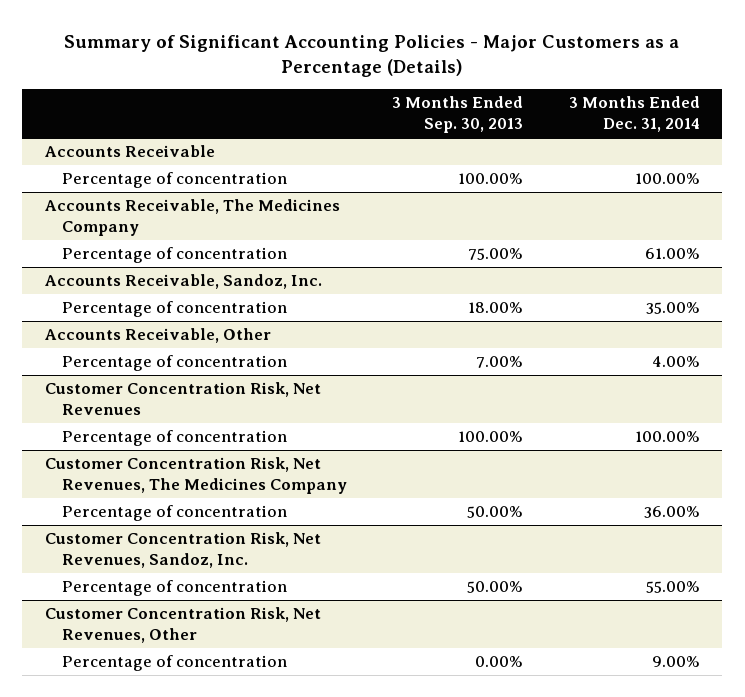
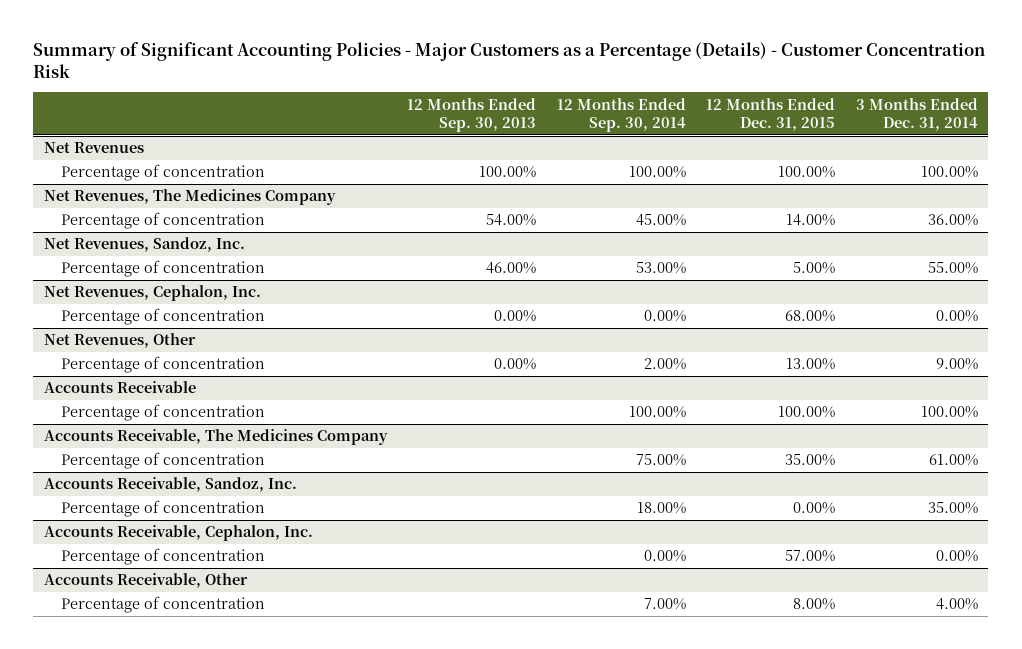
- Summary of Significant Accounting Policies - Major Customers as a Percentage (Details)
+ Summary of Significant Accounting Policies - Major Customers as a Percentage (Details) - Customer Concentration Risk
- | 3 Months Ended Sep. 30, 2013 | 3 Months Ended Dec. 31, 2014
+ | 12 Months Ended Sep. 30, 2013 | 12 Months Ended Sep. 30, 2014 | 12 Months Ended Dec. 31, 2015 | 3 Months Ended Dec. 31, 2014
+ Net Revenues
+ Percentage of concentration | 100.00% | 100.00% | 100.00% | 100.00%
+ Net Revenues, The Medicines Company
+ Percentage of concentration | 54.00% | 45.00% | 14.00% | 36.00%
+ Net Revenues, Sandoz, Inc.
+ Percentage of concentration | 46.00% | 53.00% | 5.00% | 55.00%
+ Net Revenues, Cephalon, Inc.
+ Percentage of concentration | 0.00% | 0.00% | 68.00% | 0.00%
+ Net Revenues, Other
+ Percentage of concentration | 0.00% | 2.00% | 13.00% | 9.00%
+ Accounts Receivable, Cephalon, Inc.
+ Percentage of concentration | | 0.00% | 57.00% | 0.00%
- Customer Concentration Risk, Net Revenues
- Percentage of concentration | 100.00% | 100.00%
- Customer Concentration Risk, Net Revenues, The Medicines Company
- Percentage of concentration | 50.00% | 36.00%
- Customer Concentration Risk, Net Revenues, Sandoz, Inc.
- Percentage of concentration | 50.00% | 55.00%
- Customer Concentration Risk, Net Revenues, Other
- Percentage of concentration | 0.00% | 9.00%

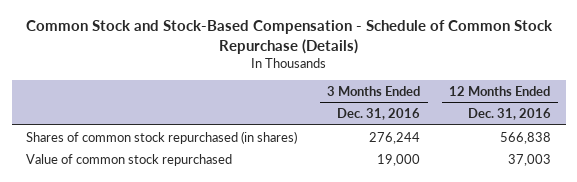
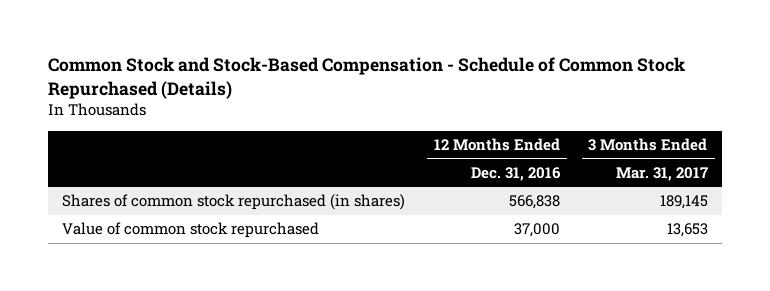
- Common Stock and Stock-Based Compensation - Schedule of Common Stock Repurchase (Details)
+ Common Stock and Stock-Based Compensation - Schedule of Common Stock Repurchased (Details)
- | 3 Months Ended Dec. 31, 2016 | 12 Months Ended Dec. 31, 2016
+ | 12 Months Ended Dec. 31, 2016 | 3 Months Ended Mar. 31, 2017
- Value of common stock repurchased | 19,000 | 37,003
+ Value of common stock repurchased | 37,000 | 13,653

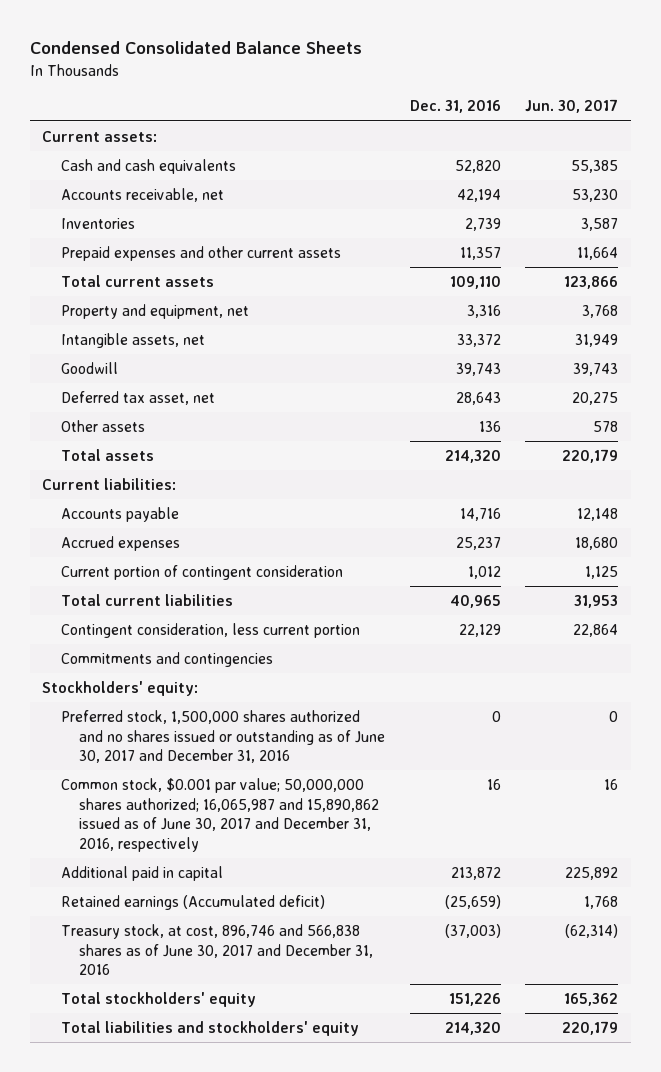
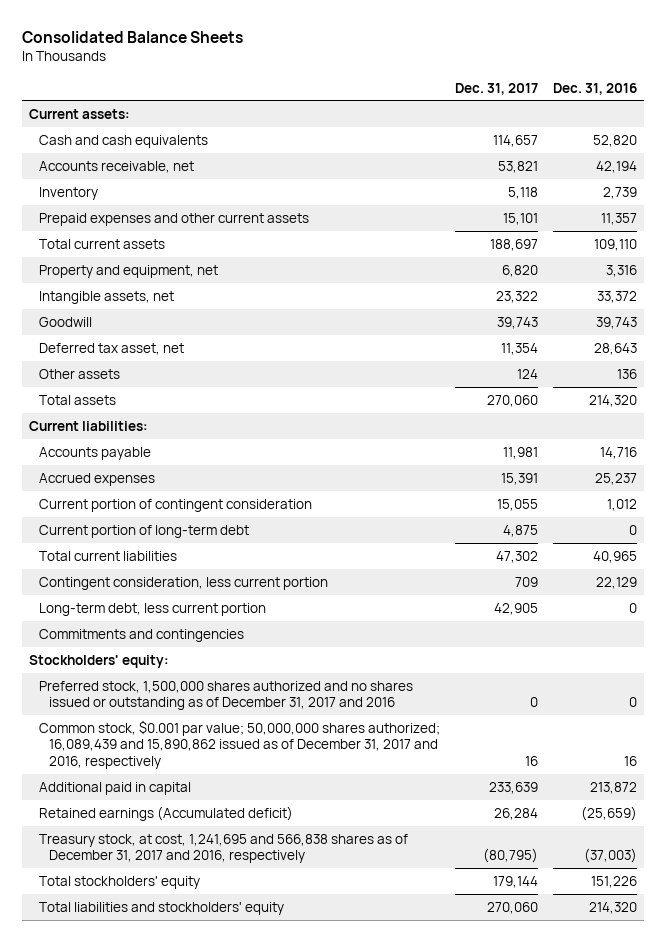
- Condensed Consolidated Balance Sheets
+ Consolidated Balance Sheets
- | Dec. 31, 2016 | Jun. 30, 2017
+ | Dec. 31, 2017 | Dec. 31, 2016
- Inventories | 2,739 | 3,587
+ Inventory | 5,118 | 2,739
+ Current portion of long-term debt | 4,875 | 0
+ Long-term debt, less current portion | 42,905 | 0
- Preferred stock, 1,500,000 shares authorized and no shares issued or outstanding as of June 30, 2017 and December 31, 2016 | 0 | 0
- Common stock, $0.001 par value; 50,000,000 shares authorized; 16,065,987 and 15,890,862 issued as of June 30, 2017 and December 31, 2016, respectively | 16 | 16
+ Preferred stock, 1,500,000 shares authorized and no shares issued or outstanding as of December 31, 2017 and 2016 | 0 | 0
+ Common stock, $0.001 par value; 50,000,000 shares authorized; 16,089,439 and 15,890,862 issued as of December 31, 2017 and 2016, respectively | 16 | 16
- Treasury stock, at cost, 896,746 and 566,838 shares as of June 30, 2017 and December 31, 2016 | (37,003) | (62,314)
+ Treasury stock, at cost, 1,241,695 and 566,838 shares as of December 31, 2017 and 2016, respectively | (80,795) | (37,003)

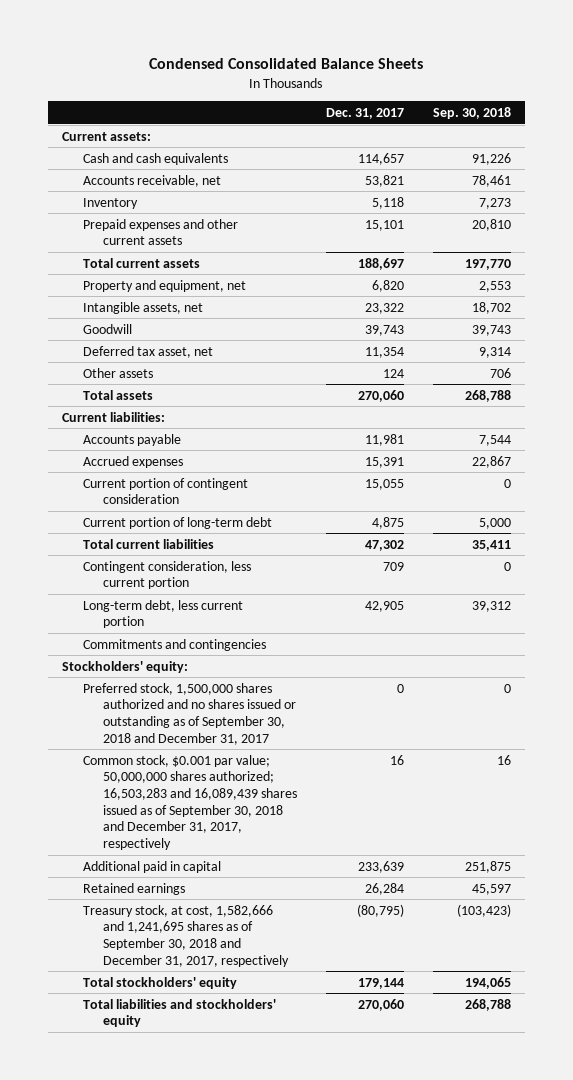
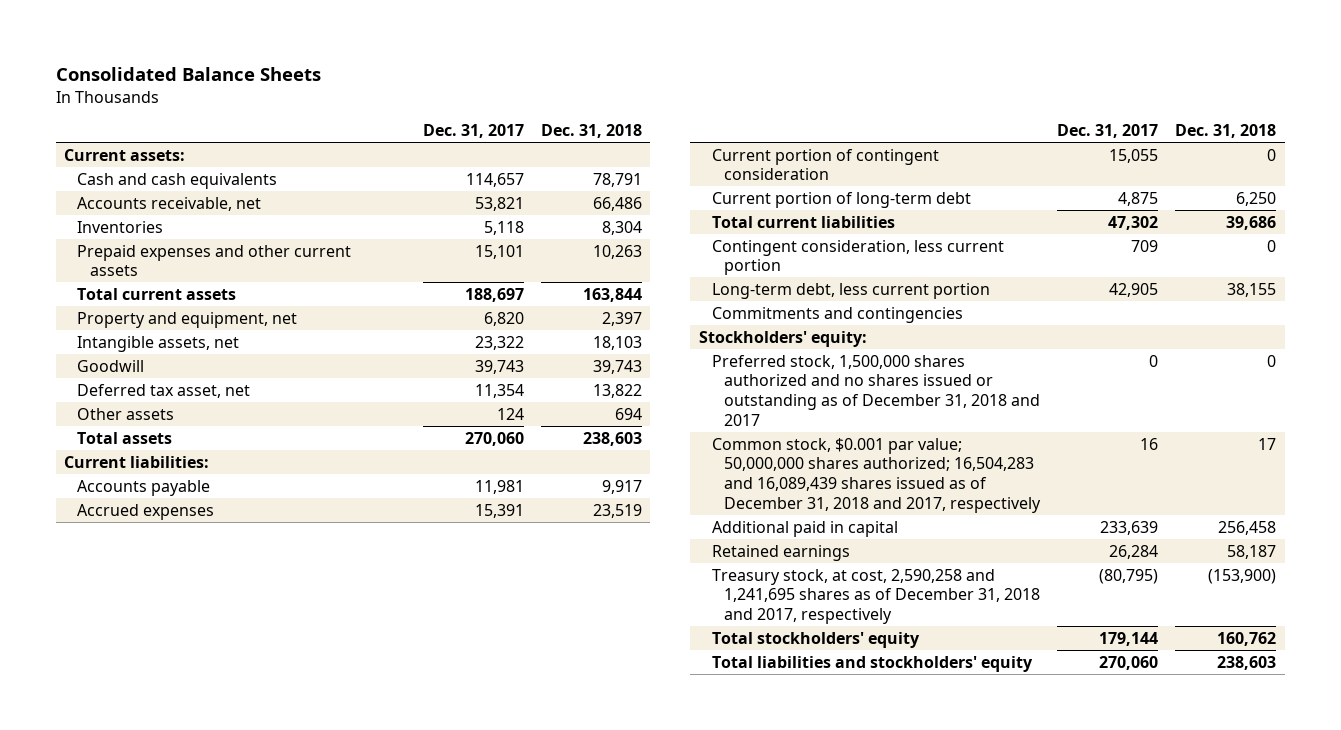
- Condensed Consolidated Balance Sheets
+ Consolidated Balance Sheets
- | Dec. 31, 2017 | Sep. 30, 2018
+ | Dec. 31, 2017 | Dec. 31, 2018
- Inventory | 5,118 | 7,273
+ Inventories | 5,118 | 8,304
- Preferred stock, 1,500,000 shares authorized and no shares issued or outstanding as of September 30, 2018 and December 31, 2017 | 0 | 0
- Common stock, $0.001 par value; 50,000,000 shares authorized; 16,503,283 and 16,089,439 shares issued as of September 30, 2018 and December 31, 2017, respectively | 16 | 16
+ Preferred stock, 1,500,000 shares authorized and no shares issued or outstanding as of December 31, 2018 and 2017 | 0 | 0
+ Common stock, $0.001 par value; 50,000,000 shares authorized; 16,504,283 and 16,089,439 shares issued as of December 31, 2018 and 2017, respectively | 16 | 17
- Treasury stock, at cost, 1,582,666 and 1,241,695 shares as of September 30, 2018 and December 31, 2017, respectively | (80,795) | (103,423)
+ Treasury stock, at cost, 2,590,258 and 1,241,695 shares as of December 31, 2018 and 2017, respectively | (80,795) | (153,900)

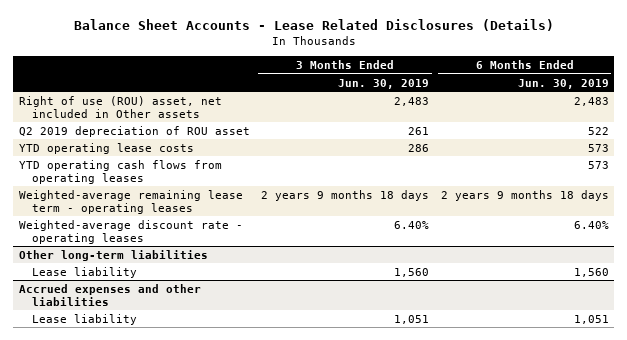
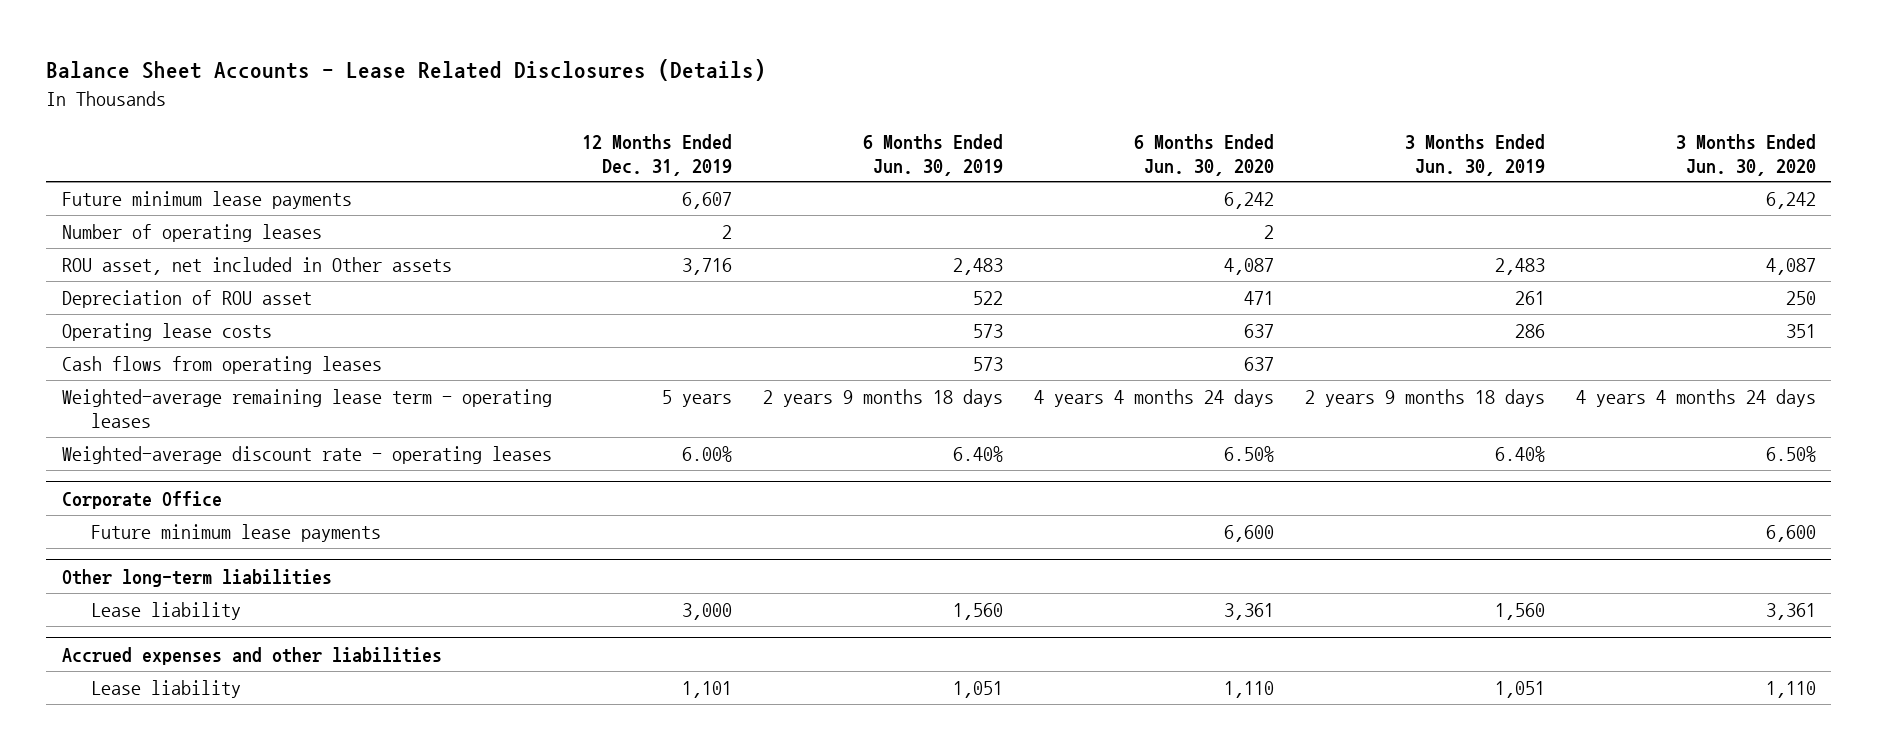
- | 3 Months Ended Jun. 30, 2019 | 6 Months Ended Jun. 30, 2019
+ | 12 Months Ended Dec. 31, 2019 | 6 Months Ended Jun. 30, 2019 | 6 Months Ended Jun. 30, 2020 | 3 Months Ended Jun. 30, 2019 | 3 Months Ended Jun. 30, 2020
- Right of use (ROU) asset, net included in Other assets | 2,483 | 2,483
- Q2 2019 depreciation of ROU asset | 261 | 522
- YTD operating lease costs | 286 | 573
- YTD operating cash flows from operating leases | | 573
+ Future minimum lease payments | 6,607 | | 6,242 | | 6,242
+ Number of operating leases | 2 | | 2 | |
+ ROU asset, net included in Other assets | 3,716 | 2,483 | 4,087 | 2,483 | 4,087
+ Depreciation of ROU asset | | 522 | 471 | 261 | 250
+ Operating lease costs | | 573 | 637 | 286 | 351
+ Cash flows from operating leases | | 573 | 637 | |
+ Corporate Office
+ Future minimum lease payments | | | 6,600 | | 6,600

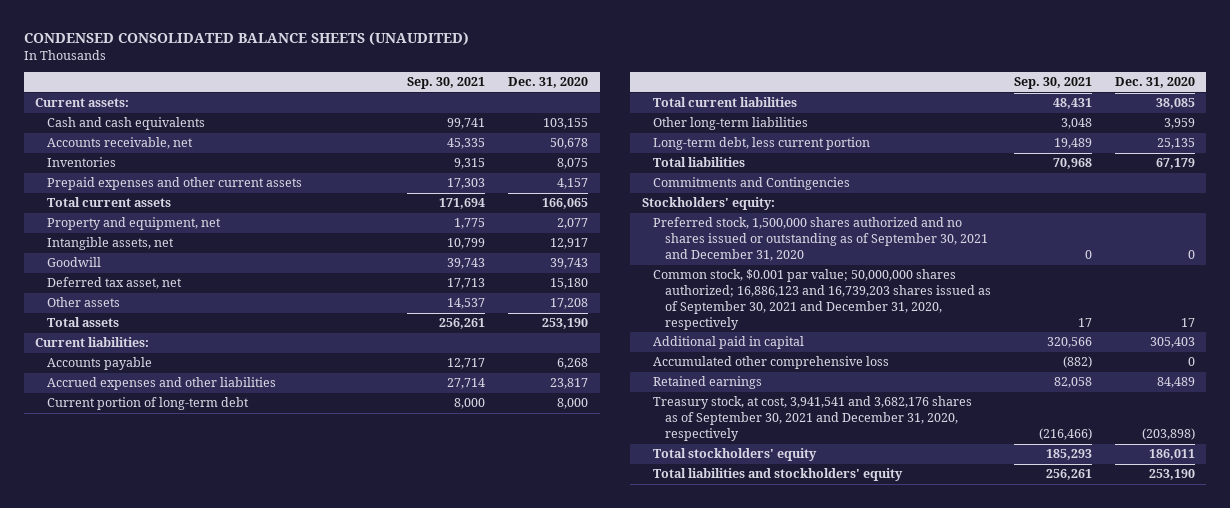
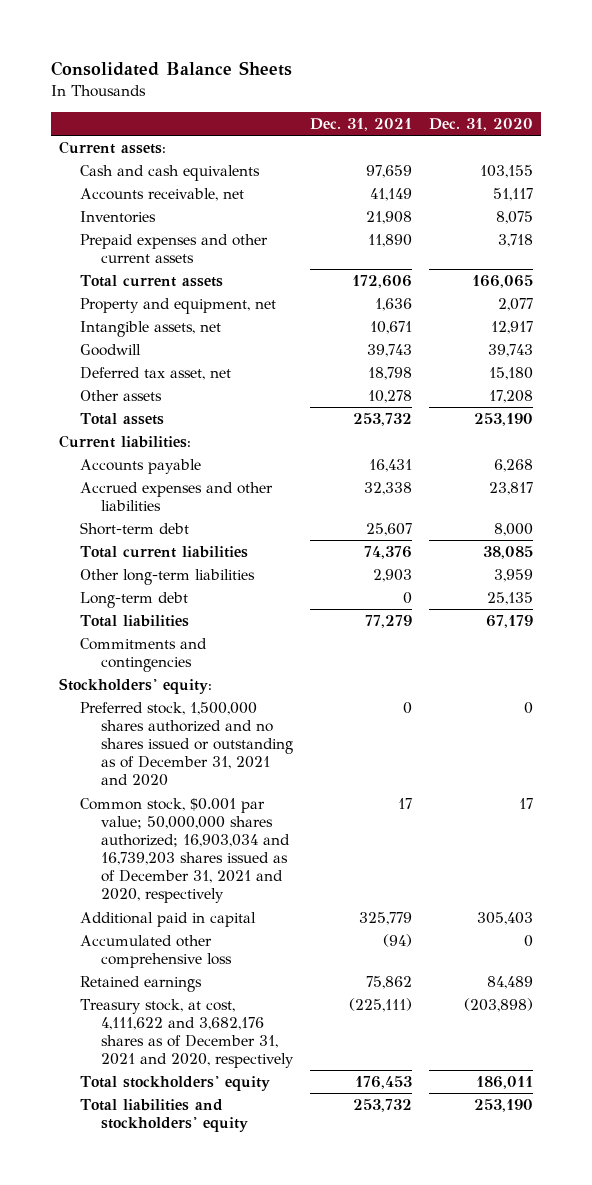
- CONDENSED CONSOLIDATED BALANCE SHEETS (UNAUDITED)
+ Consolidated Balance Sheets
- | Sep. 30, 2021 | Dec. 31, 2020
+ | Dec. 31, 2021 | Dec. 31, 2020
- Accounts receivable, net | 45,335 | 50,678
+ Accounts receivable, net | 41,149 | 51,117
- Prepaid expenses and other current assets | 17,303 | 4,157
+ Prepaid expenses and other current assets | 11,890 | 3,718
- Current portion of long-term debt | 8,000 | 8,000
+ Short-term debt | 25,607 | 8,000
- Long-term debt, less current portion | 19,489 | 25,135
+ Long-term debt | 0 | 25,135
- Commitments and Contingencies
+ Commitments and contingencies
- Preferred stock, 1,500,000 shares authorized and no shares issued or outstanding as of September 30, 2021 and December 31, 2020 | 0 | 0
- Common stock, $0.001 par value; 50,000,000 shares authorized; 16,886,123 and 16,739,203 shares issued as of September 30, 2021 and December 31, 2020, respectively | 17 | 17
+ Preferred stock, 1,500,000 shares authorized and no shares issued or outstanding as of December 31, 2021 and 2020 | 0 | 0
+ Common stock, $0.001 par value; 50,000,000 shares authorized; 16,903,034 and 16,739,203 shares issued as of December 31, 2021 and 2020, respectively | 17 | 17
- Treasury stock, at cost, 3,941,541 and 3,682,176 shares as of September 30, 2021 and December 31, 2020, respectively | (216,466) | (203,898)
+ Treasury stock, at cost, 4,111,622 and 3,682,176 shares as of December 31, 2021 and 2020, respectively | (225,111) | (203,898)

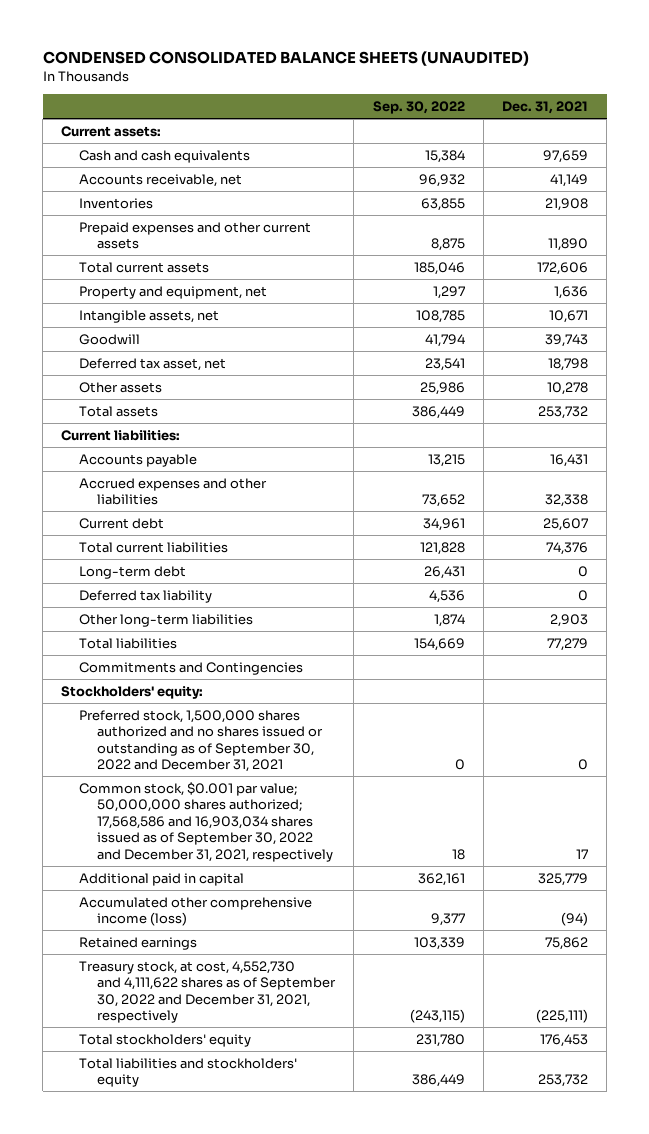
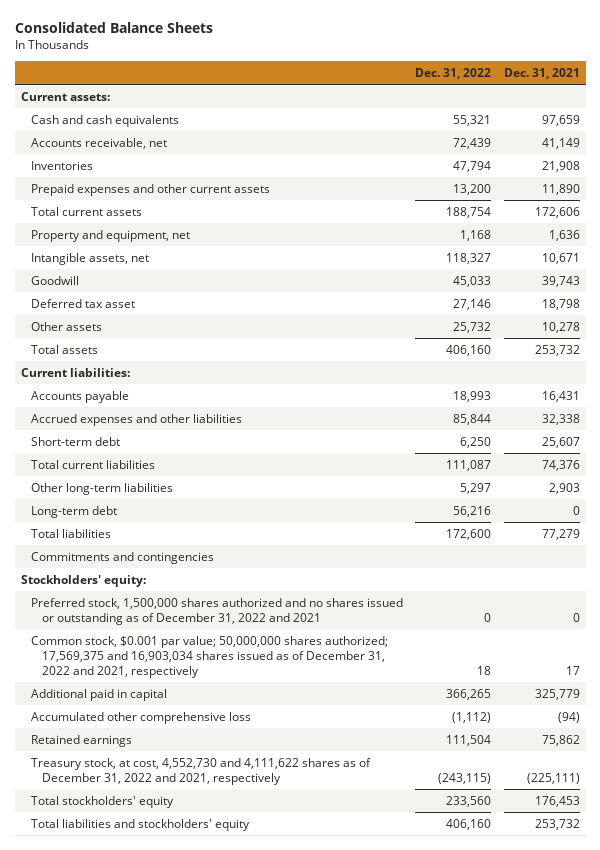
- CONDENSED CONSOLIDATED BALANCE SHEETS (UNAUDITED)
+ Consolidated Balance Sheets
- | Sep. 30, 2022 | Dec. 31, 2021
+ | Dec. 31, 2022 | Dec. 31, 2021
- Deferred tax asset, net | 23,541 | 18,798
+ Deferred tax asset | 27,146 | 18,798
- Current debt | 34,961 | 25,607
+ Short-term debt | 6,250 | 25,607
- Deferred tax liability | 4,536 | 0
moved down: Long-term debt | 56,216 | 0
- Commitments and Contingencies
+ Commitments and contingencies
- Preferred stock, 1,500,000 shares authorized and no shares issued or outstanding as of September 30, 2022 and December 31, 2021 | 0 | 0
- Common stock, $0.001 par value; 50,000,000 shares authorized; 17,568,586 and 16,903,034 shares issued as of September 30, 2022 and December 31, 2021, respectively | 18 | 17
+ Preferred stock, 1,500,000 shares authorized and no shares issued or outstanding as of December 31, 2022 and 2021 | 0 | 0
+ Common stock, $0.001 par value; 50,000,000 shares authorized; 17,569,375 and 16,903,034 shares issued as of December 31, 2022 and 2021, respectively | 18 | 17
- Accumulated other comprehensive income (loss) | 9,377 | (94)
+ Accumulated other comprehensive loss | (1,112) | (94)
- Treasury stock, at cost, 4,552,730 and 4,111,622 shares as of September 30, 2022 and December 31, 2021, respectively | (243,115) | (225,111)
+ Treasury stock, at cost, 4,552,730 and 4,111,622 shares as of December 31, 2022 and 2021, respectively | (243,115) | (225,111)

